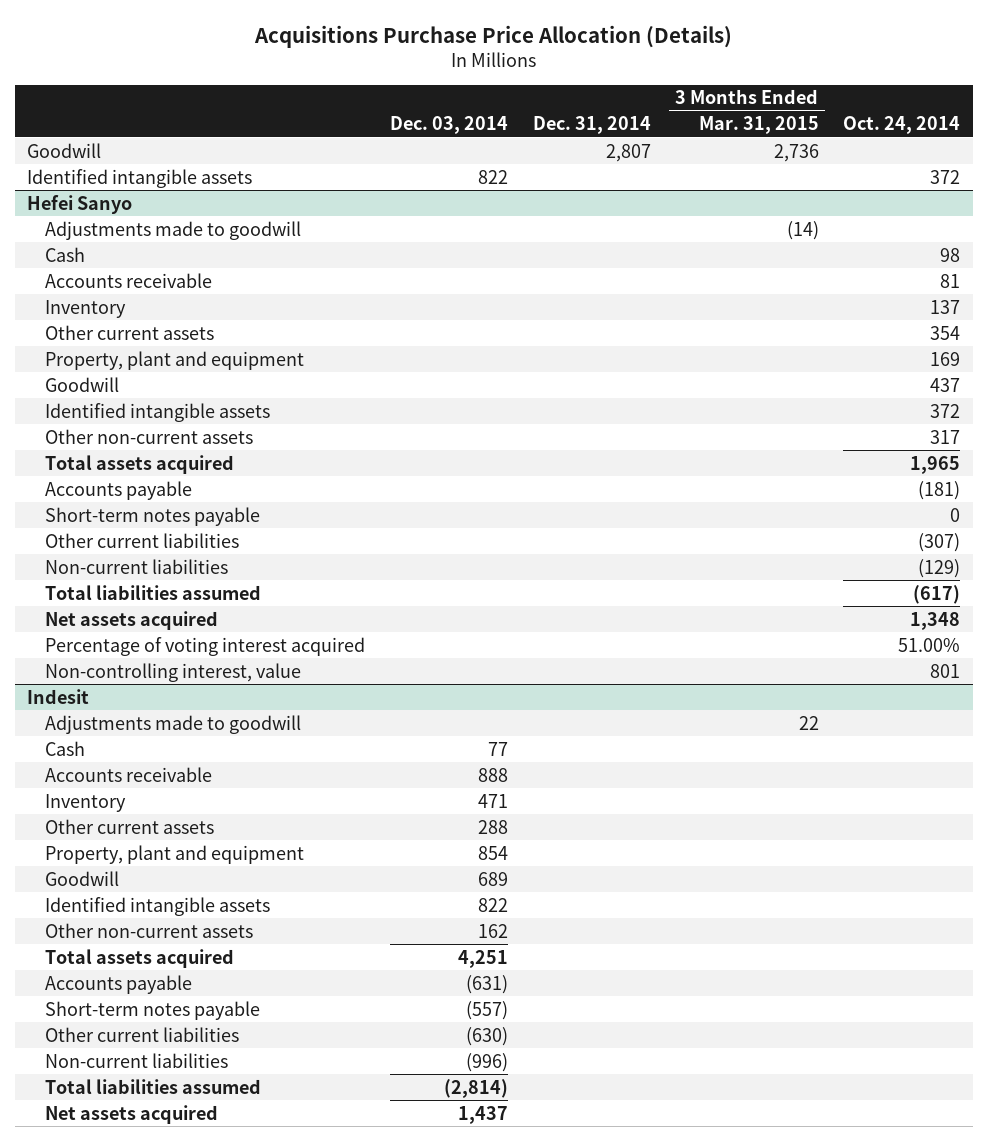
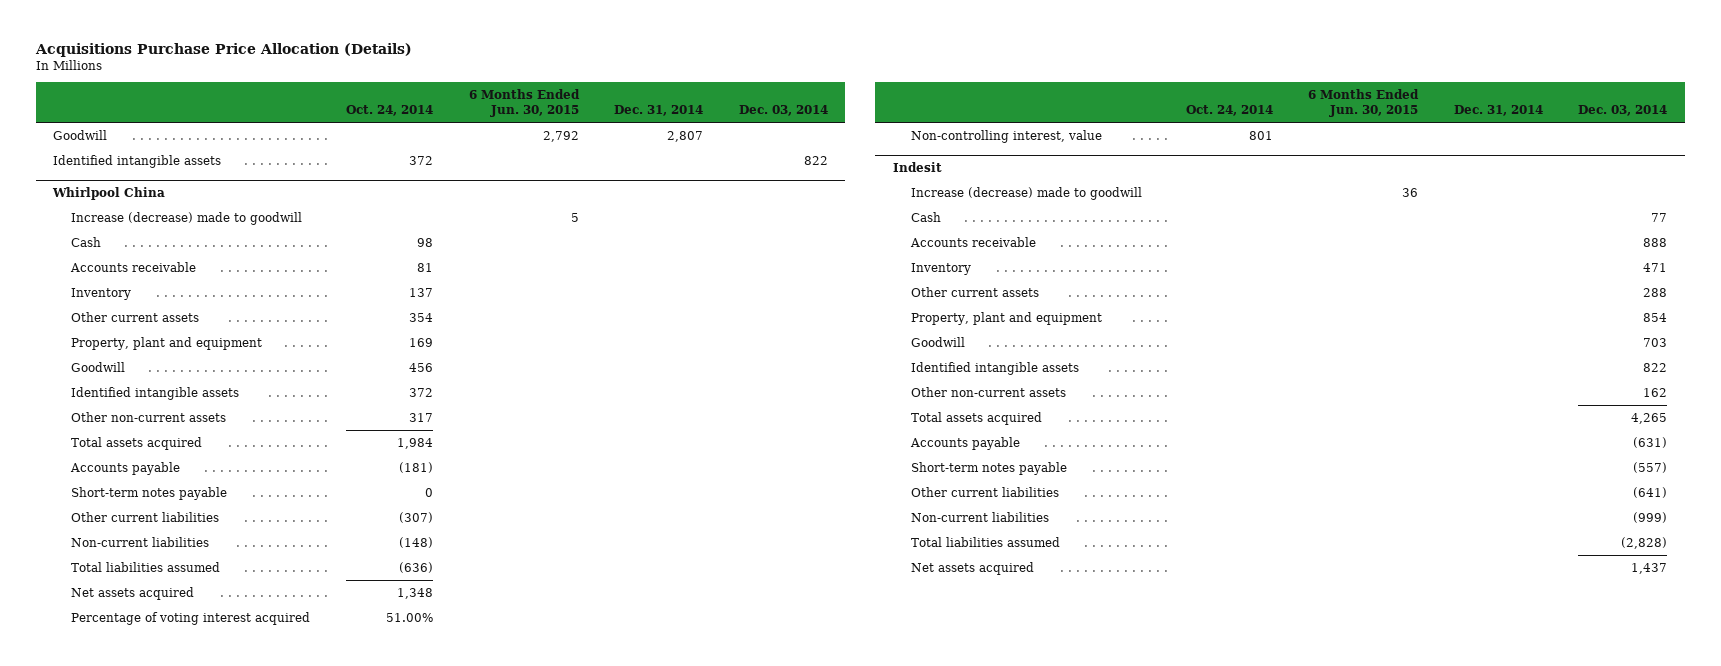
- | Dec. 03, 2014 | Dec. 31, 2014 | 3 Months Ended Mar. 31, 2015 | Oct. 24, 2014
+ | Oct. 24, 2014 | 6 Months Ended Jun. 30, 2015 | Dec. 31, 2014 | Dec. 03, 2014
- Hefei Sanyo
- Adjustments made to goodwill | | | (14) |
+ Whirlpool China
+ Increase (decrease) made to goodwill | | 5 | |
- Goodwill | | | | 437
+ Goodwill | 456 | | |
- Total assets acquired | | | | 1,965
+ Total assets acquired | 1,984 | | |
- Non-current liabilities | | | | (129)
- Total liabilities assumed | | | | (617)
+ Non-current liabilities | (148) | | |
+ Total liabilities assumed | (636) | | |
@ Indesit
- Adjustments made to goodwill | | | 22 |
+ Increase (decrease) made to goodwill | | 36 | |
- Goodwill | 689 | | |
+ Goodwill | | | | 703
- Total assets acquired | 4,251 | | |
+ Total assets acquired | | | | 4,265
- Other current liabilities | (630) | | |
- Non-current liabilities | (996) | | |
- Total liabilities assumed | (2,814) | | |
+ Other current liabilities | | | | (641)
+ Non-current liabilities | | | | (999)
+ Total liabilities assumed | | | | (2,828)

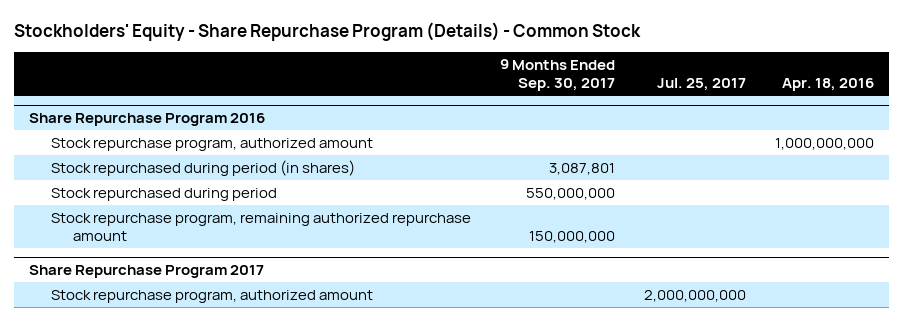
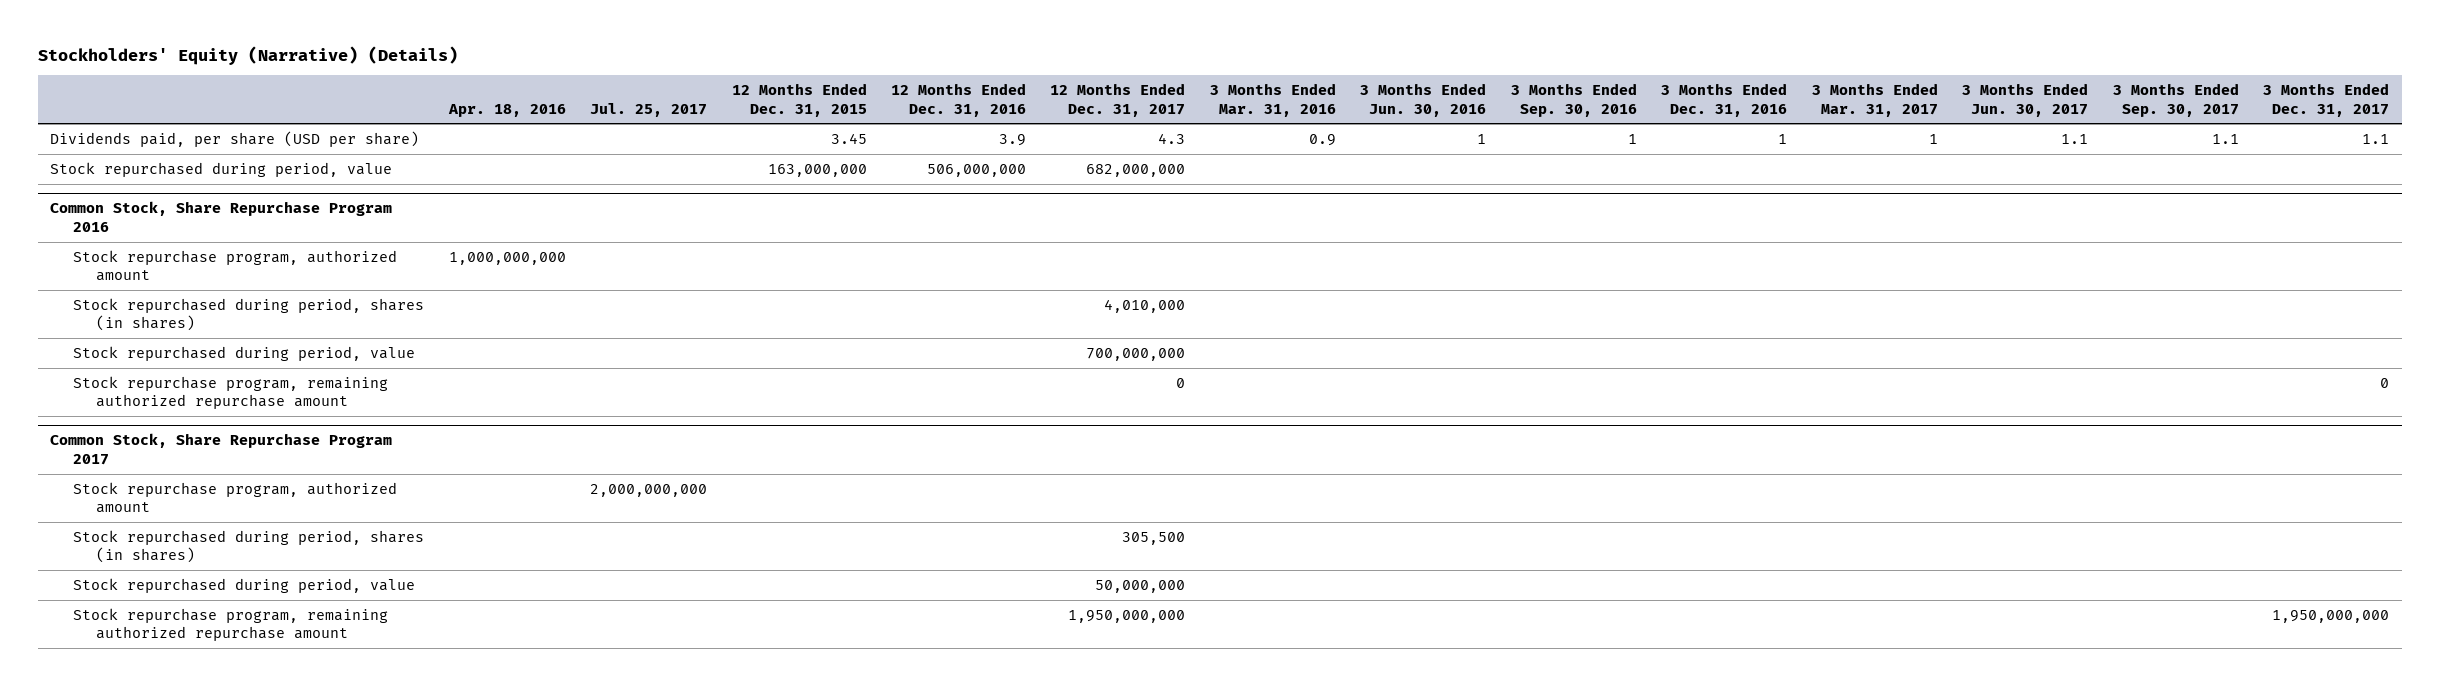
- Stockholders' Equity - Share Repurchase Program (Details) - Common Stock
+ Stockholders' Equity (Narrative) (Details)
- | 9 Months Ended Sep. 30, 2017 | Jul. 25, 2017 | Apr. 18, 2016
+ | Apr. 18, 2016 | Jul. 25, 2017 | 12 Months Ended Dec. 31, 2015 | 12 Months Ended Dec. 31, 2016 | 12 Months Ended Dec. 31, 2017 | 3 Months Ended Mar. 31, 2016 | 3 Months Ended Jun. 30, 2016 | 3 Months Ended Sep. 30, 2016 | 3 Months Ended Dec. 31, 2016 | 3 Months Ended Mar. 31, 2017 | 3 Months Ended Jun. 30, 2017 | 3 Months Ended Sep. 30, 2017 | 3 Months Ended Dec. 31, 2017
- Share Repurchase Program 2016
+ Dividends paid, per share (USD per share) | | | 3.45 | 3.9 | 4.3 | 0.9 | 1 | 1 | 1 | 1 | 1.1 | 1.1 | 1.1
+ Stock repurchased during period, value | | | 163,000,000 | 506,000,000 | 682,000,000 | | | | | | | |
+ Common Stock, Share Repurchase Program 2016
- Stock repurchased during period (in shares) | 3,087,801 | |
- Stock repurchased during period | 550,000,000 | |
+ Stock repurchased during period, shares (in shares) | | | | | 4,010,000 | | | | | | | |
+ Stock repurchased during period, value | | | | | 700,000,000 | | | | | | | |
- Share Repurchase Program 2017
+ Common Stock, Share Repurchase Program 2017
+ Stock repurchased during period, shares (in shares) | | | | | 305,500 | | | | | | | |
+ Stock repurchased during period, value | | | | | 50,000,000 | | | | | | | |
+ Stock repurchase program, remaining authorized repurchase amount | | | | | 1,950,000,000 | | | | | | | | 1,950,000,000

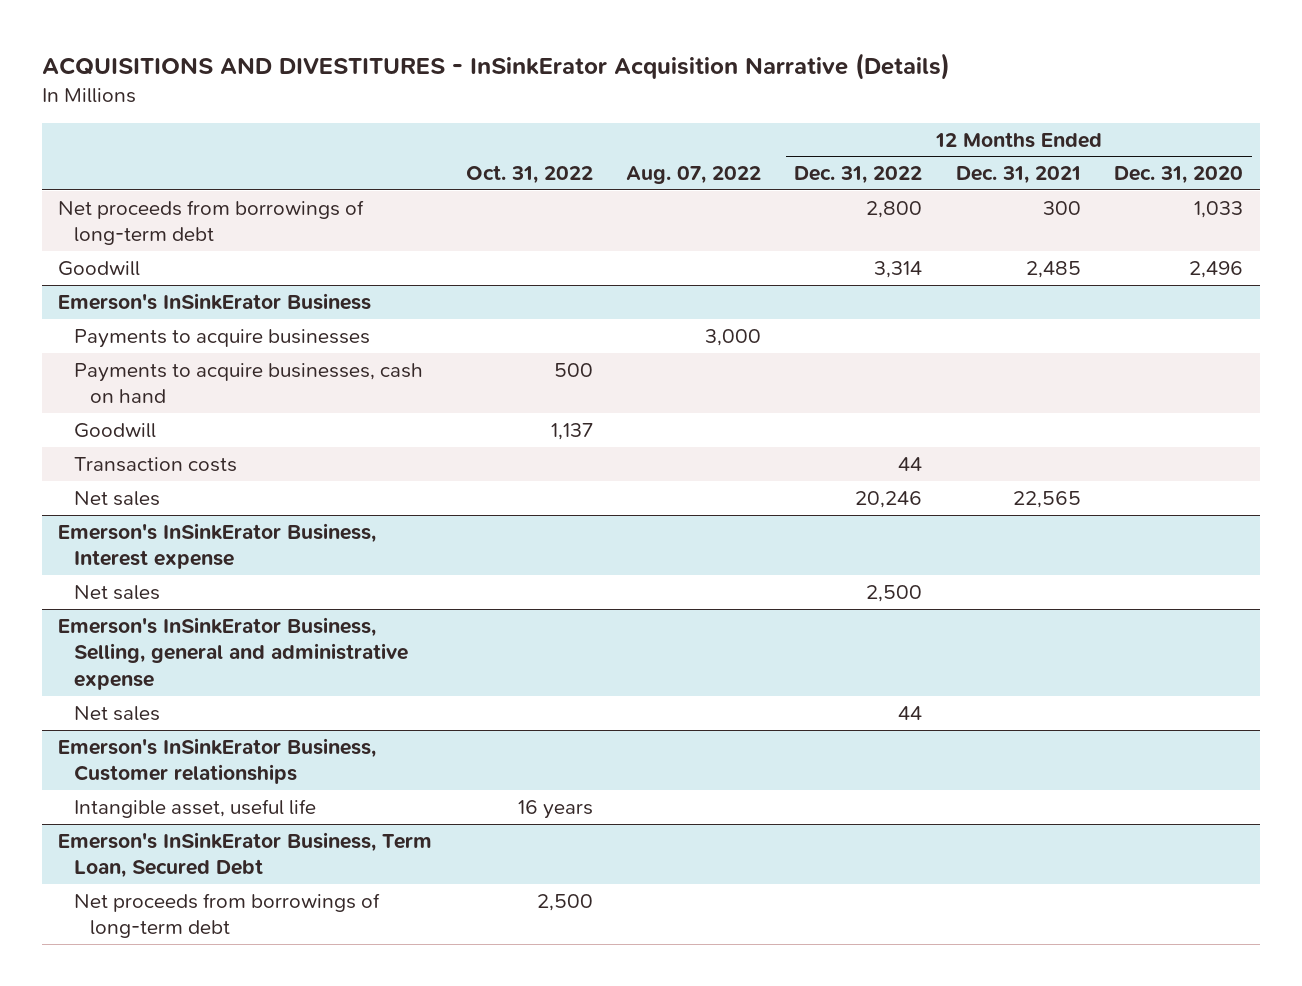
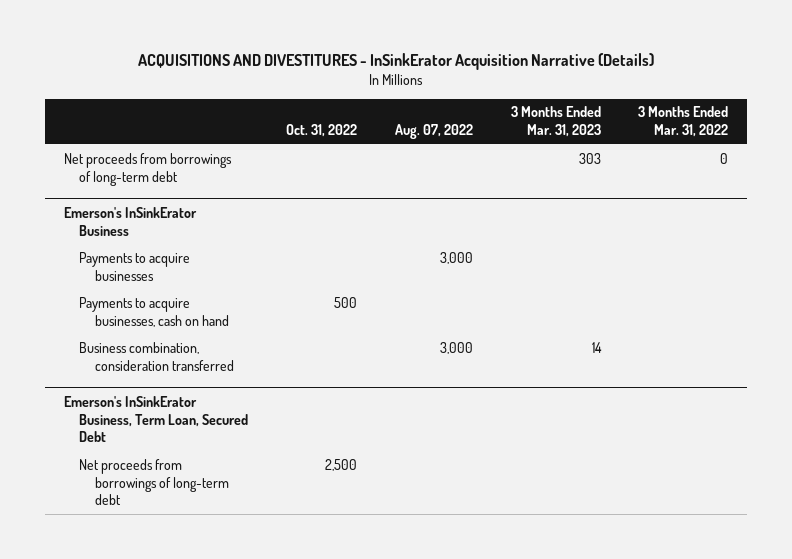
- | Oct. 31, 2022 | Aug. 07, 2022 | 12 Months Ended Dec. 31, 2022 | 12 Months Ended Dec. 31, 2021 | 12 Months Ended Dec. 31, 2020
+ | Oct. 31, 2022 | Aug. 07, 2022 | 3 Months Ended Mar. 31, 2023 | 3 Months Ended Mar. 31, 2022
- Goodwill | | | 3,314 | 2,485 | 2,496
@ Emerson's InSinkErator Business
- Goodwill | 1,137 | | | |
- Transaction costs | | | 44 | |
- Net sales | | | 20,246 | 22,565 |
- Emerson's InSinkErator Business, Interest expense
- Net sales | | | 2,500 | |
- Emerson's InSinkErator Business, Selling, general and administrative expense
- Net sales | | | 44 | |
- Emerson's InSinkErator Business, Customer relationships
- Intangible asset, useful life | 16 years | | | |
@ Emerson's InSinkErator Business
+ Business combination, consideration transferred | | 3,000 | 14 |

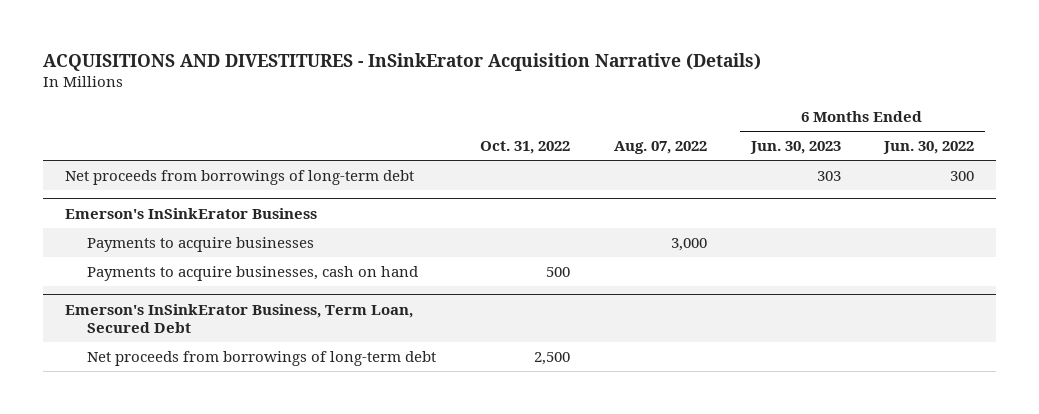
- | Oct. 31, 2022 | Aug. 07, 2022 | 3 Months Ended Mar. 31, 2023 | 3 Months Ended Mar. 31, 2022
+ | Oct. 31, 2022 | Aug. 07, 2022 | 6 Months Ended Jun. 30, 2023 | 6 Months Ended Jun. 30, 2022
@ Emerson's InSinkErator Business
- Business combination, consideration transferred | | 3,000 | 14 |

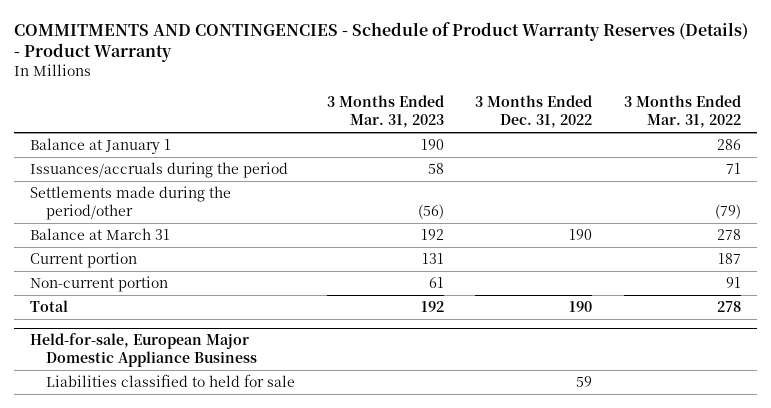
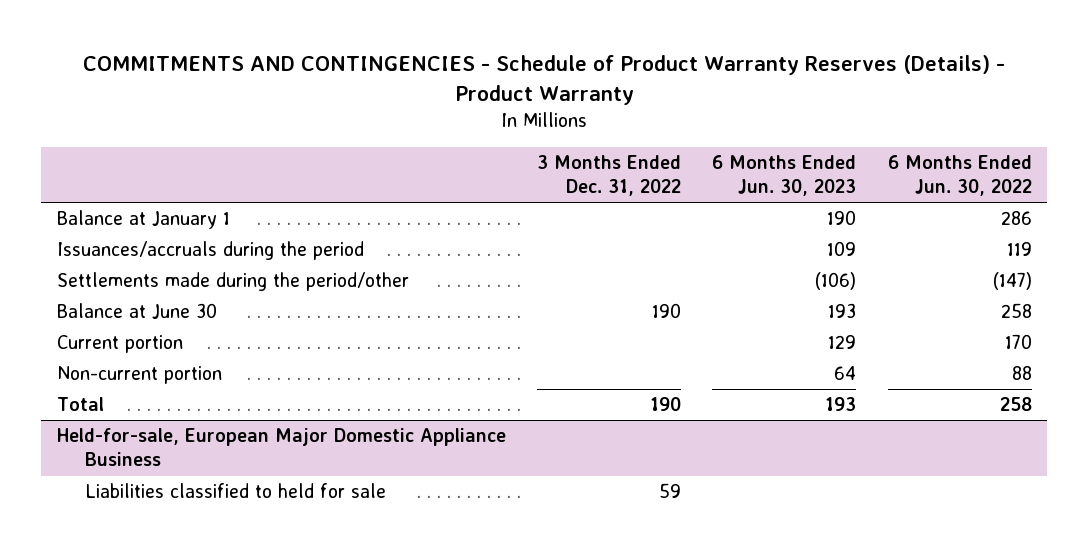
- | 3 Months Ended Mar. 31, 2023 | 3 Months Ended Dec. 31, 2022 | 3 Months Ended Mar. 31, 2022
+ | 3 Months Ended Dec. 31, 2022 | 6 Months Ended Jun. 30, 2023 | 6 Months Ended Jun. 30, 2022
- Balance at March 31 | 192 | 190 | 278
+ Balance at June 30 | 190 | 193 | 258

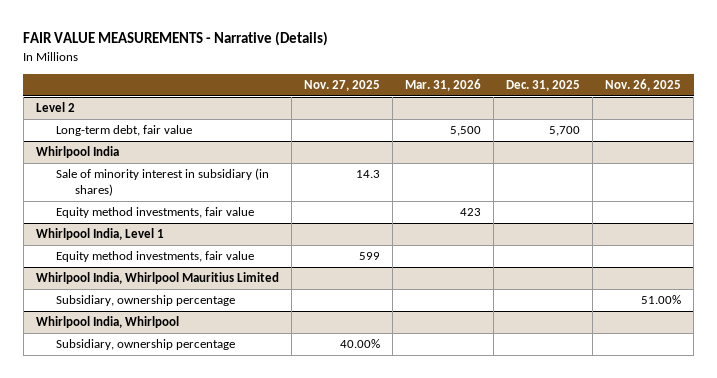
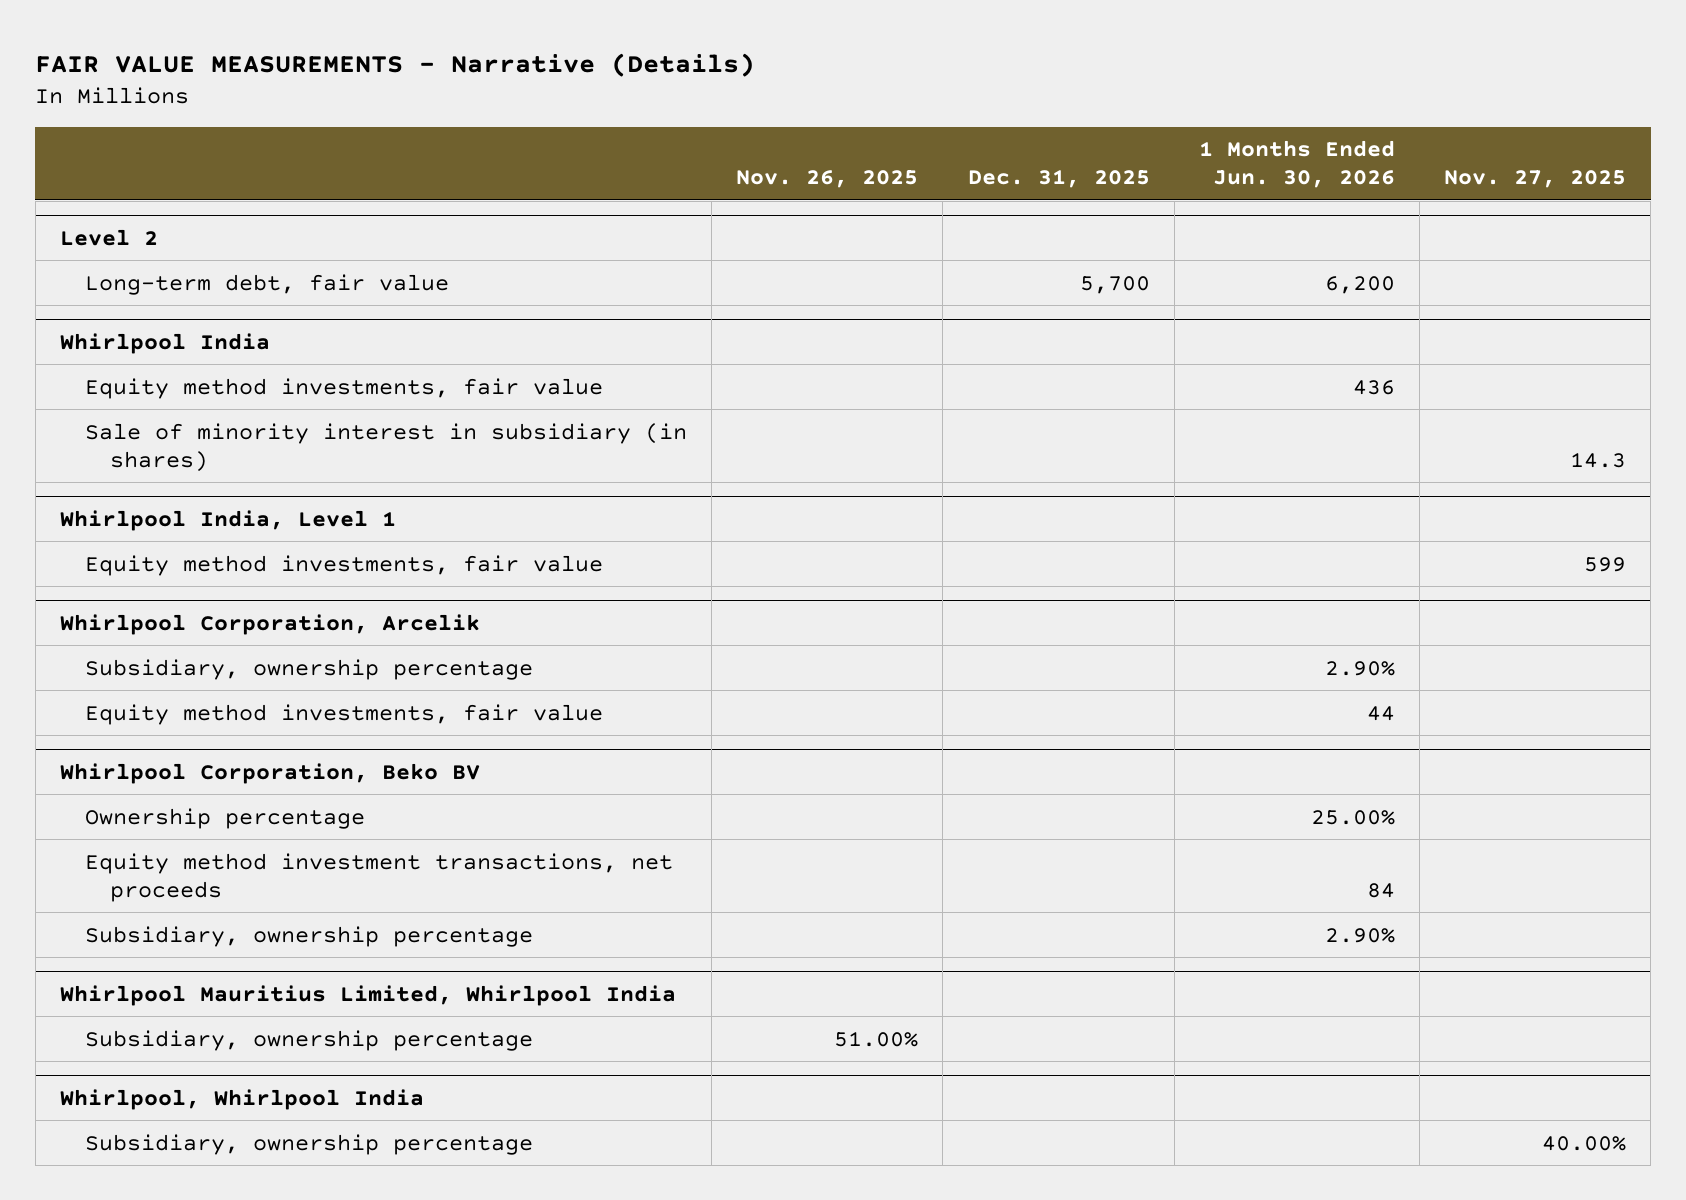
- | Nov. 27, 2025 | Mar. 31, 2026 | Dec. 31, 2025 | Nov. 26, 2025
+ | Nov. 26, 2025 | Dec. 31, 2025 | 1 Months Ended Jun. 30, 2026 | Nov. 27, 2025
@ Whirlpool India
moved down: Sale of minority interest in subsidiary (in shares) | | | | 14.3
- Whirlpool India, Whirlpool Mauritius Limited
+ Whirlpool Corporation, Arcelik
+ Subsidiary, ownership percentage | | | 2.90% |
+ Equity method investments, fair value | | | 44 |
+ Whirlpool Corporation, Beko BV
+ Ownership percentage | | | 25.00% |
+ Equity method investment transactions, net proceeds | | | 84 |
+ Subsidiary, ownership percentage | | | 2.90% |
+ Whirlpool Mauritius Limited, Whirlpool India
- Whirlpool India, Whirlpool
+ Whirlpool, Whirlpool India

